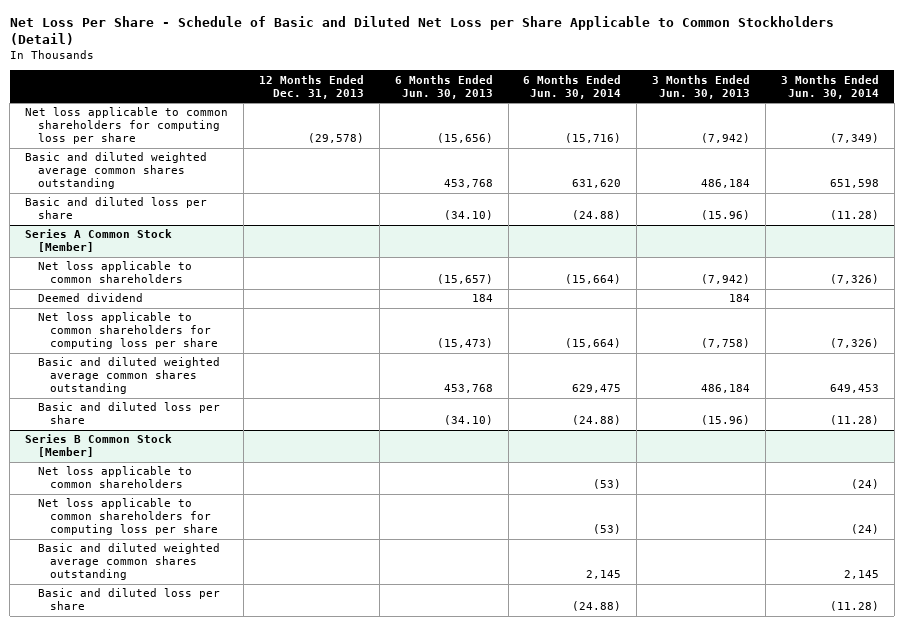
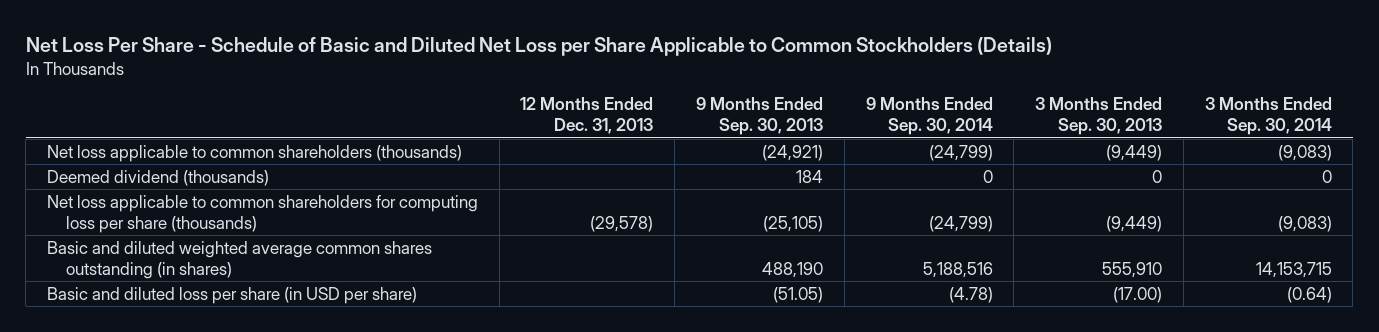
- Net Loss Per Share - Schedule of Basic and Diluted Net Loss per Share Applicable to Common Stockholders (Detail)
+ Net Loss Per Share - Schedule of Basic and Diluted Net Loss per Share Applicable to Common Stockholders (Details)
- | 12 Months Ended Dec. 31, 2013 | 6 Months Ended Jun. 30, 2013 | 6 Months Ended Jun. 30, 2014 | 3 Months Ended Jun. 30, 2013 | 3 Months Ended Jun. 30, 2014
+ | 12 Months Ended Dec. 31, 2013 | 9 Months Ended Sep. 30, 2013 | 9 Months Ended Sep. 30, 2014 | 3 Months Ended Sep. 30, 2013 | 3 Months Ended Sep. 30, 2014
- Net loss applicable to common shareholders for computing loss per share | (29,578) | (15,656) | (15,716) | (7,942) | (7,349)
- Basic and diluted weighted average common shares outstanding | | 453,768 | 631,620 | 486,184 | 651,598
- Basic and diluted loss per share | | (34.10) | (24.88) | (15.96) | (11.28)
- Series A Common Stock [Member]
- Net loss applicable to common shareholders | | (15,657) | (15,664) | (7,942) | (7,326)
- Deemed dividend | | 184 | | 184 |
- Net loss applicable to common shareholders for computing loss per share | | (15,473) | (15,664) | (7,758) | (7,326)
- Basic and diluted weighted average common shares outstanding | | 453,768 | 629,475 | 486,184 | 649,453
- Basic and diluted loss per share | | (34.10) | (24.88) | (15.96) | (11.28)
- Series B Common Stock [Member]
- Net loss applicable to common shareholders | | | (53) | | (24)
- Net loss applicable to common shareholders for computing loss per share | | | (53) | | (24)
- Basic and diluted weighted average common shares outstanding | | | 2,145 | | 2,145
- Basic and diluted loss per share | | | (24.88) | | (11.28)
+ Net loss applicable to common shareholders (thousands) | | (24,921) | (24,799) | (9,449) | (9,083)
+ Deemed dividend (thousands) | | 184 | 0 | 0 | 0
+ Net loss applicable to common shareholders for computing loss per share (thousands) | (29,578) | (25,105) | (24,799) | (9,449) | (9,083)
+ Basic and diluted weighted average common shares outstanding (in shares) | | 488,190 | 5,188,516 | 555,910 | 14,153,715
+ Basic and diluted loss per share (in USD per share) | | (51.05) | (4.78) | (17.00) | (0.64)

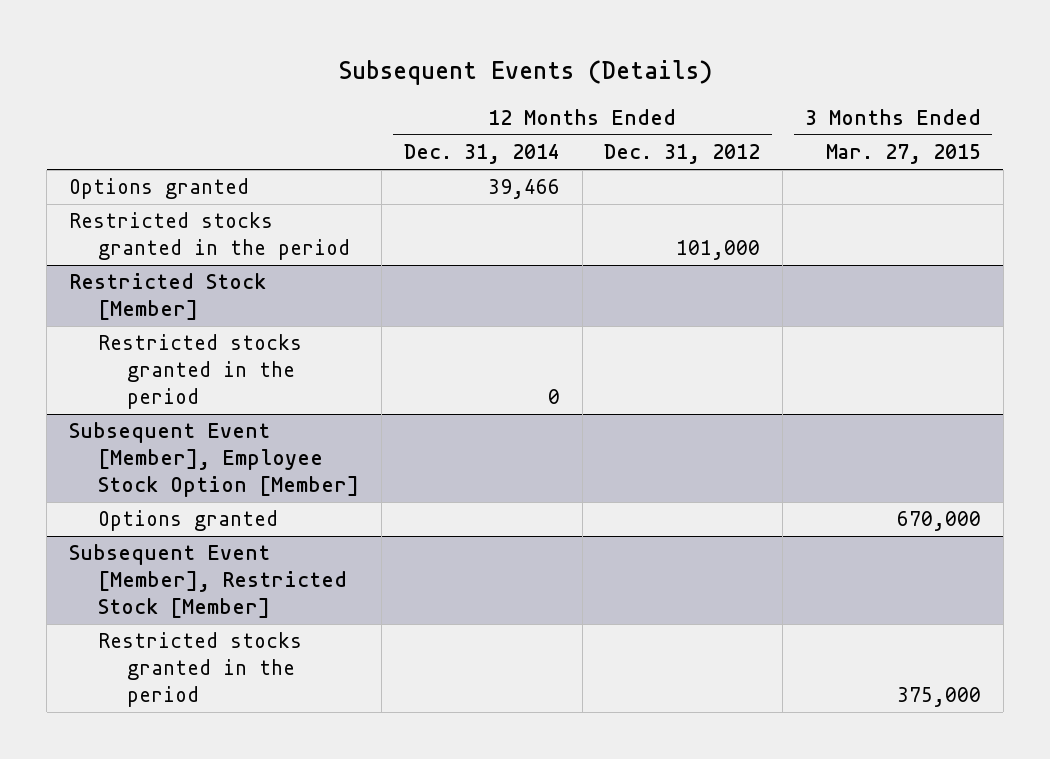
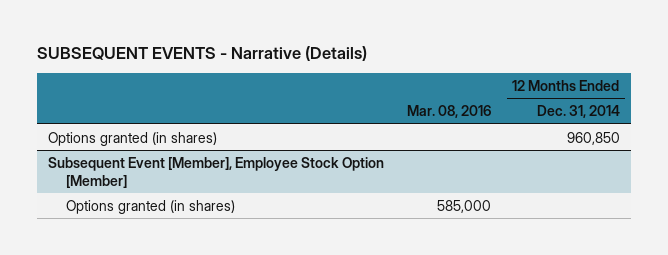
- Subsequent Events (Details)
+ SUBSEQUENT EVENTS - Narrative (Details)
- | 12 Months Ended Dec. 31, 2014 | 12 Months Ended Dec. 31, 2012 | 3 Months Ended Mar. 27, 2015
+ | Mar. 08, 2016 | 12 Months Ended Dec. 31, 2014
- Options granted | 39,466 | |
- Restricted stocks granted in the period | | 101,000 |
- Restricted Stock [Member]
- Restricted stocks granted in the period | 0 | |
+ Options granted (in shares) | | 960,850
@ Subsequent Event [Member], Employee Stock Option [Member]
- Options granted | | | 670,000
- Subsequent Event [Member], Restricted Stock [Member]
- Restricted stocks granted in the period | | | 375,000
@ Subsequent Event [Member], Employee Stock Option [Member]
+ Options granted (in shares) | 585,000 |

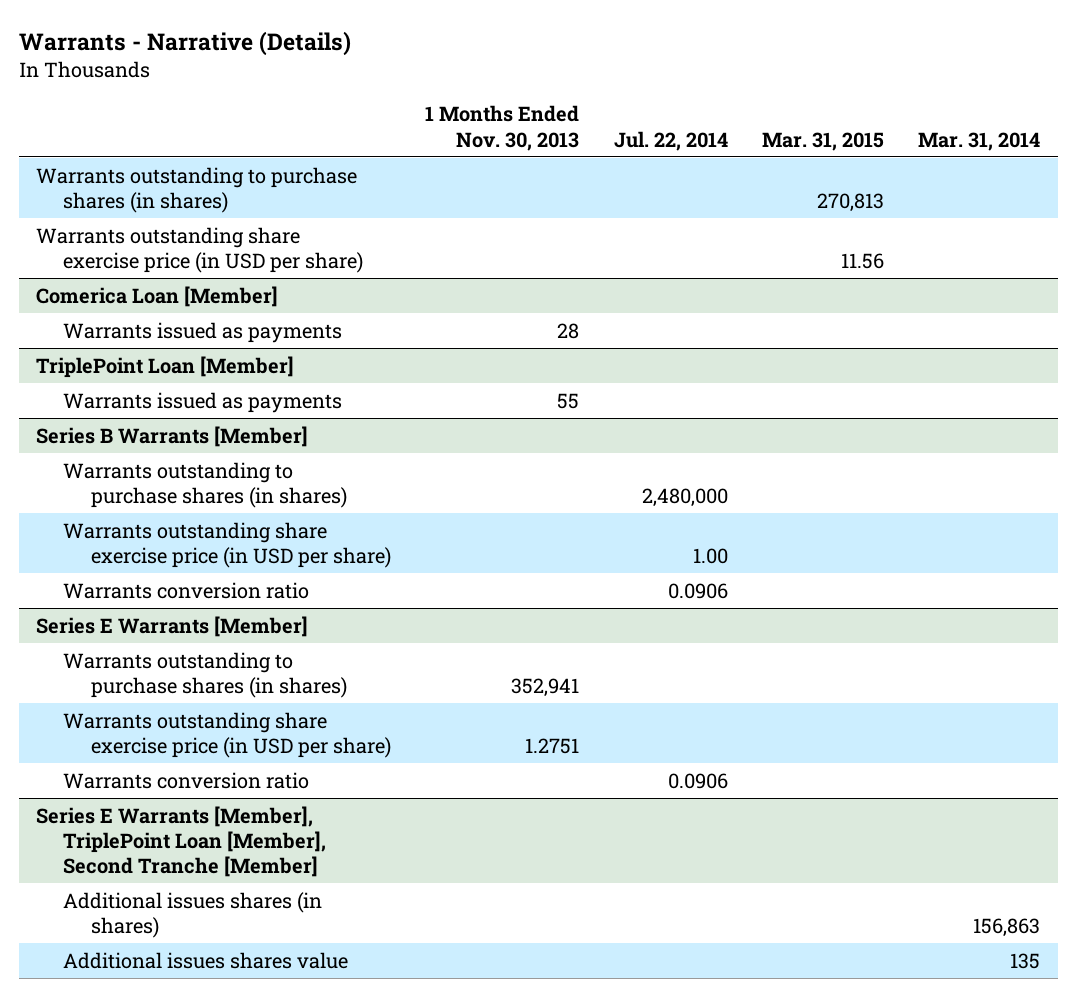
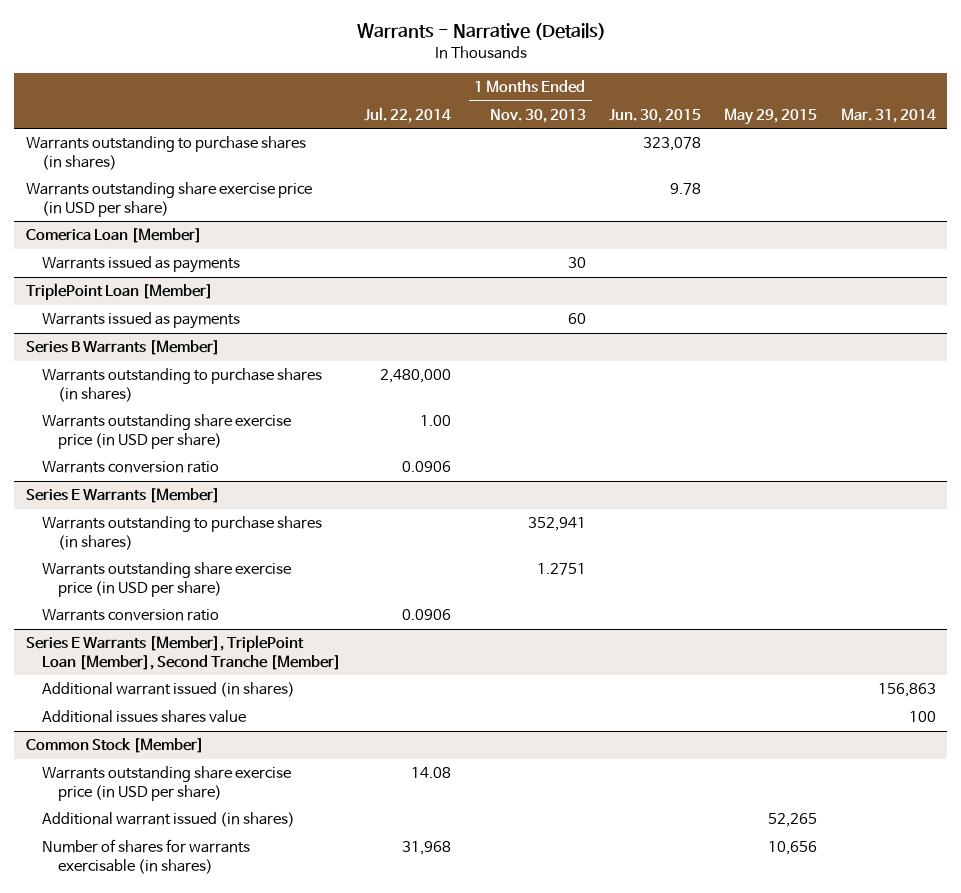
- | 1 Months Ended Nov. 30, 2013 | Jul. 22, 2014 | Mar. 31, 2015 | Mar. 31, 2014
+ | Jul. 22, 2014 | 1 Months Ended Nov. 30, 2013 | Jun. 30, 2015 | May 29, 2015 | Mar. 31, 2014
@ Comerica Loan [Member]
- Warrants issued as payments | 28 | | |
+ Warrants issued as payments | | 30 | | |
@ TriplePoint Loan [Member]
- Warrants issued as payments | 55 | | |
+ Warrants issued as payments | | 60 | | |
@ Series E Warrants [Member], TriplePoint Loan [Member], Second Tranche [Member]
- Additional issues shares (in shares) | | | | 156,863
- Additional issues shares value | | | | 135
+ Additional warrant issued (in shares) | | | | | 156,863
+ Additional issues shares value | | | | | 100
+ Common Stock [Member]
+ Warrants outstanding share exercise price (in USD per share) | 14.08 | | | |
+ Additional warrant issued (in shares) | | | | 52,265 |
+ Number of shares for warrants exercisable (in shares) | 31,968 | | | 10,656 |

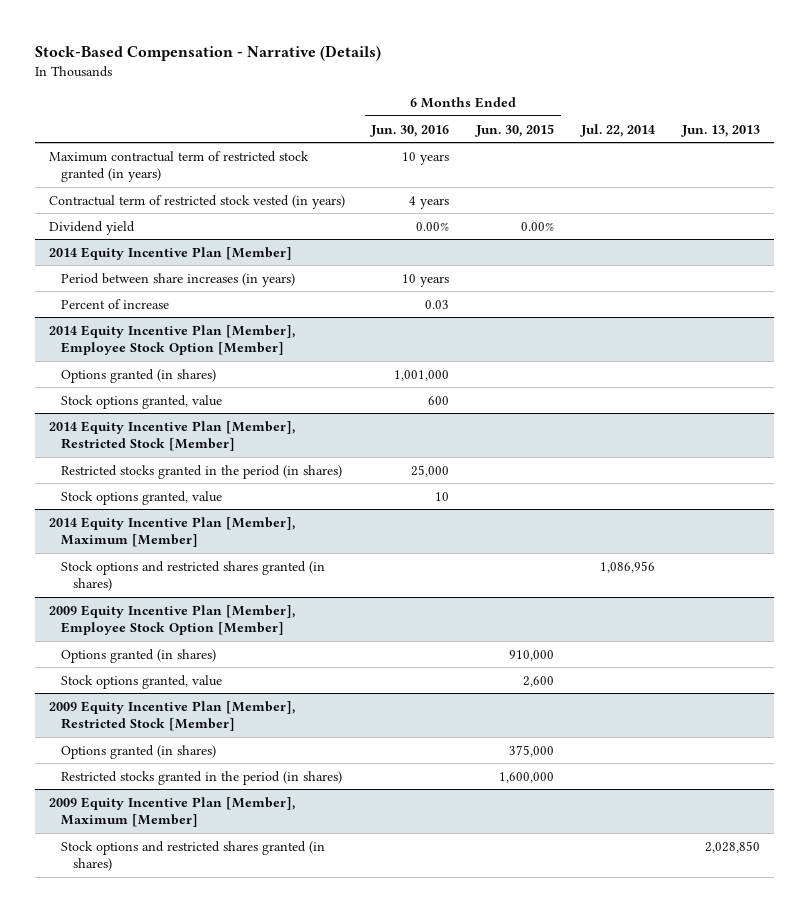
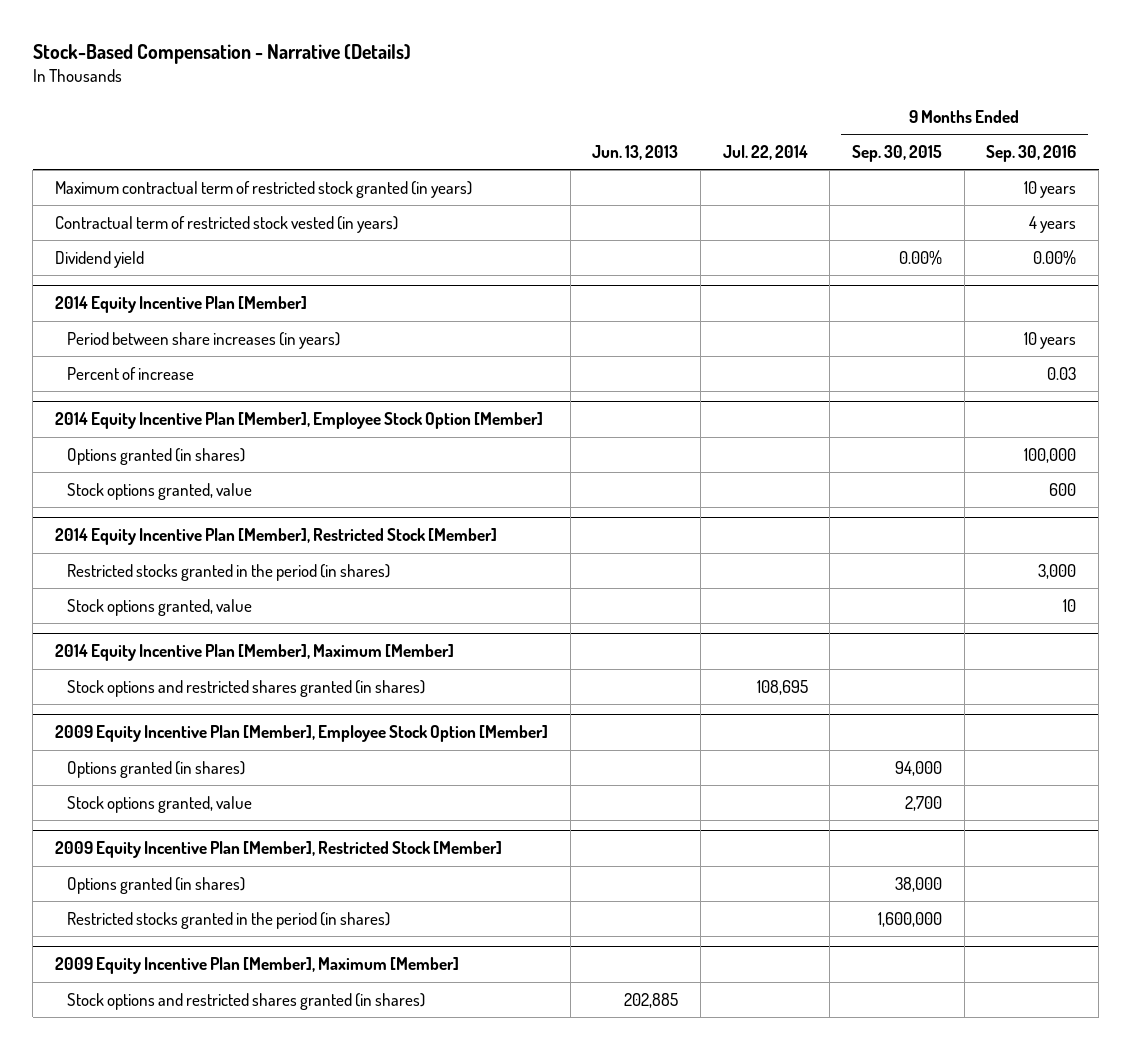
- | 6 Months Ended Jun. 30, 2016 | 6 Months Ended Jun. 30, 2015 | Jul. 22, 2014 | Jun. 13, 2013
+ | Jun. 13, 2013 | Jul. 22, 2014 | 9 Months Ended Sep. 30, 2015 | 9 Months Ended Sep. 30, 2016
@ 2014 Equity Incentive Plan [Member], Maximum [Member]
- Stock options and restricted shares granted (in shares) | | | 1,086,956 |
+ Stock options and restricted shares granted (in shares) | | 108,695 | |
@ 2009 Equity Incentive Plan [Member], Maximum [Member]
- Stock options and restricted shares granted (in shares) | | | | 2,028,850
+ Stock options and restricted shares granted (in shares) | 202,885 | | |

